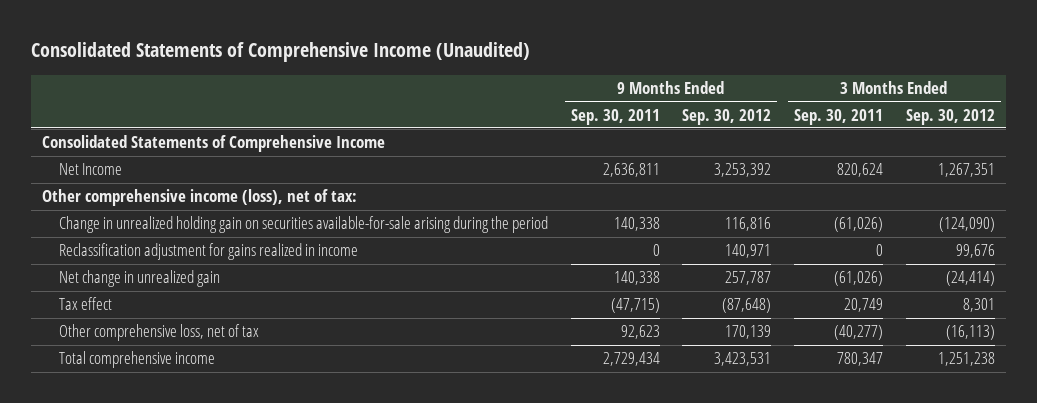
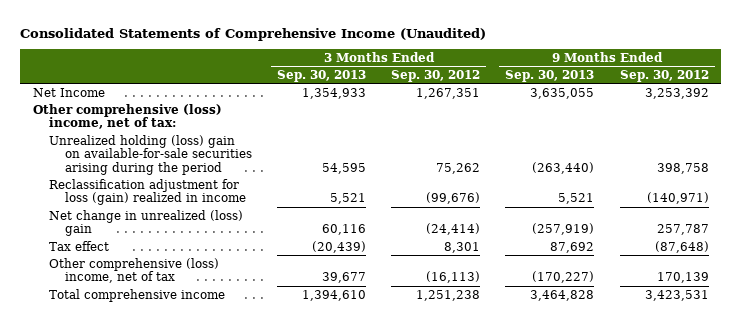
- | 9 Months Ended Sep. 30, 2011 | 9 Months Ended Sep. 30, 2012 | 3 Months Ended Sep. 30, 2011 | 3 Months Ended Sep. 30, 2012
+ | 3 Months Ended Sep. 30, 2013 | 3 Months Ended Sep. 30, 2012 | 9 Months Ended Sep. 30, 2013 | 9 Months Ended Sep. 30, 2012
- Consolidated Statements of Comprehensive Income
- Other comprehensive income (loss), net of tax:
- Change in unrealized holding gain on securities available-for-sale arising during the period | 140,338 | 116,816 | (61,026) | (124,090)
- Reclassification adjustment for gains realized in income | 0 | 140,971 | 0 | 99,676
- Net change in unrealized gain | 140,338 | 257,787 | (61,026) | (24,414)
+ Other comprehensive (loss) income, net of tax:
+ Unrealized holding (loss) gain on available-for-sale securities arising during the period | 54,595 | 75,262 | (263,440) | 398,758
+ Reclassification adjustment for loss (gain) realized in income | 5,521 | (99,676) | 5,521 | (140,971)
+ Net change in unrealized (loss) gain | 60,116 | (24,414) | (257,919) | 257,787
- Other comprehensive loss, net of tax | 92,623 | 170,139 | (40,277) | (16,113)
+ Other comprehensive (loss) income, net of tax | 39,677 | (16,113) | (170,227) | 170,139

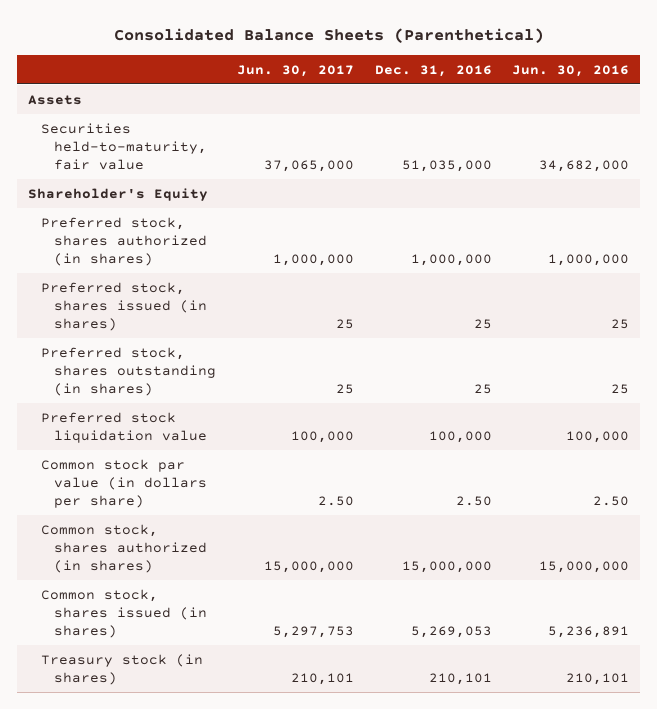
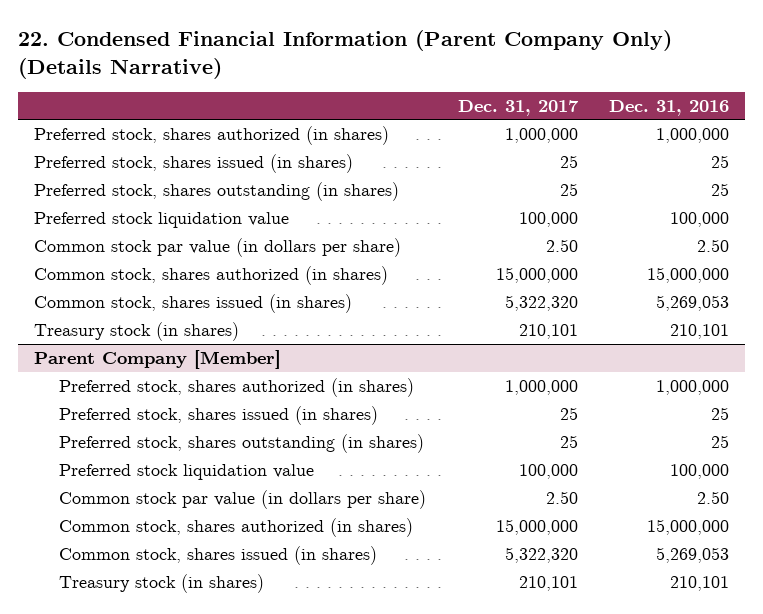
- Consolidated Balance Sheets (Parenthetical)
+ 22. Condensed Financial Information (Parent Company Only) (Details Narrative)
- | Jun. 30, 2017 | Dec. 31, 2016 | Jun. 30, 2016
+ | Dec. 31, 2017 | Dec. 31, 2016
- Assets
- Securities held-to-maturity, fair value | 37,065,000 | 51,035,000 | 34,682,000
- Shareholder's Equity
+ Parent Company [Member]
+ Preferred stock, shares authorized (in shares) | 1,000,000 | 1,000,000
+ Preferred stock, shares issued (in shares) | 25 | 25
+ Preferred stock, shares outstanding (in shares) | 25 | 25
+ Preferred stock liquidation value | 100,000 | 100,000
+ Common stock par value (in dollars per share) | 2.50 | 2.50
+ Common stock, shares authorized (in shares) | 15,000,000 | 15,000,000
+ Common stock, shares issued (in shares) | 5,322,320 | 5,269,053
+ Treasury stock (in shares) | 210,101 | 210,101

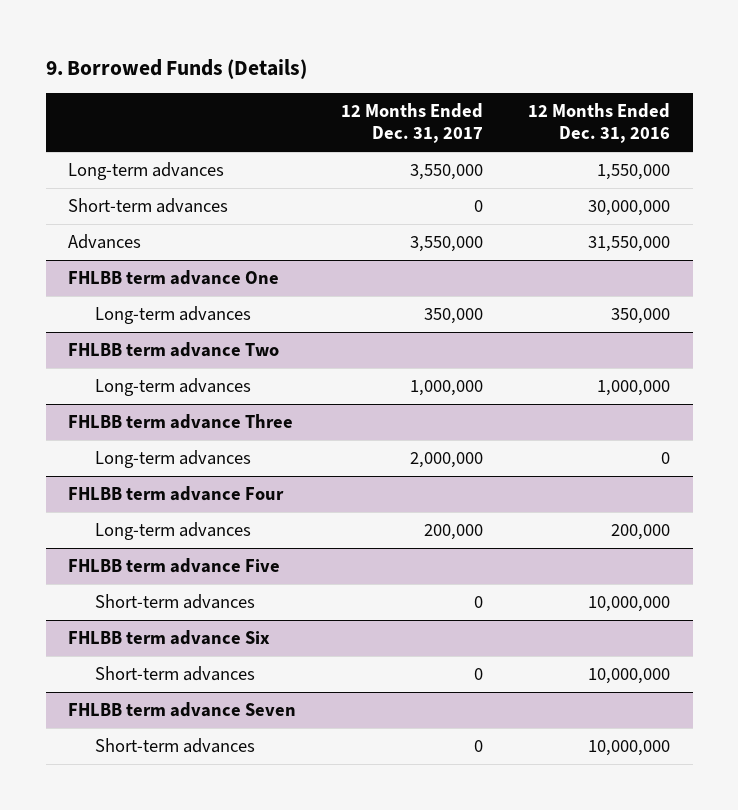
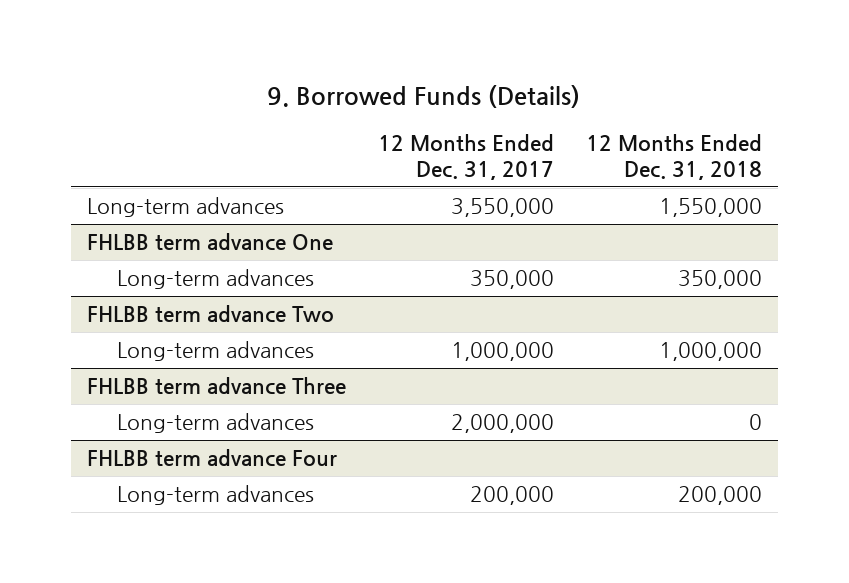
- | 12 Months Ended Dec. 31, 2017 | 12 Months Ended Dec. 31, 2016
+ | 12 Months Ended Dec. 31, 2017 | 12 Months Ended Dec. 31, 2018
- Short-term advances | 0 | 30,000,000
- Advances | 3,550,000 | 31,550,000
- FHLBB term advance Five
- Short-term advances | 0 | 10,000,000
- FHLBB term advance Six
- Short-term advances | 0 | 10,000,000
- FHLBB term advance Seven
- Short-term advances | 0 | 10,000,000

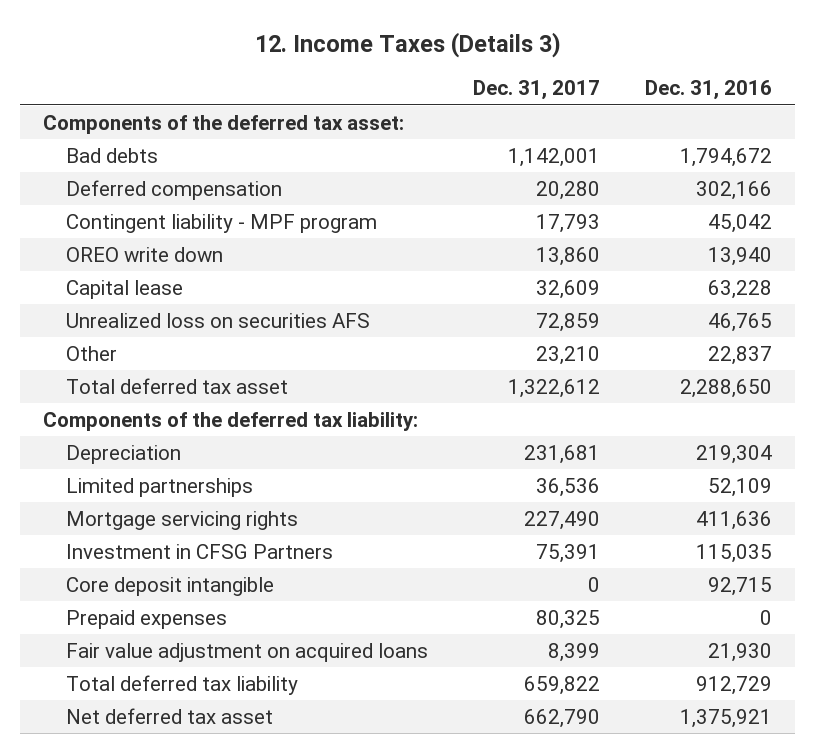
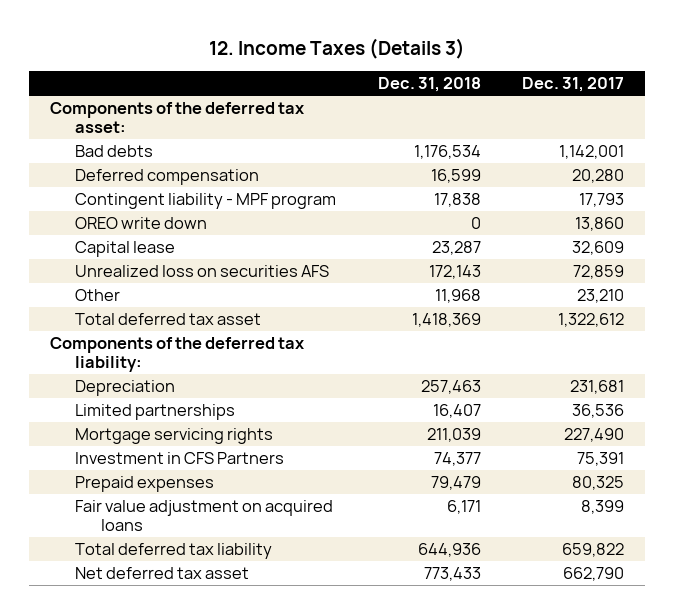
- | Dec. 31, 2017 | Dec. 31, 2016
+ | Dec. 31, 2018 | Dec. 31, 2017
- Investment in CFSG Partners | 75,391 | 115,035
- Core deposit intangible | 0 | 92,715
+ Investment in CFS Partners | 74,377 | 75,391

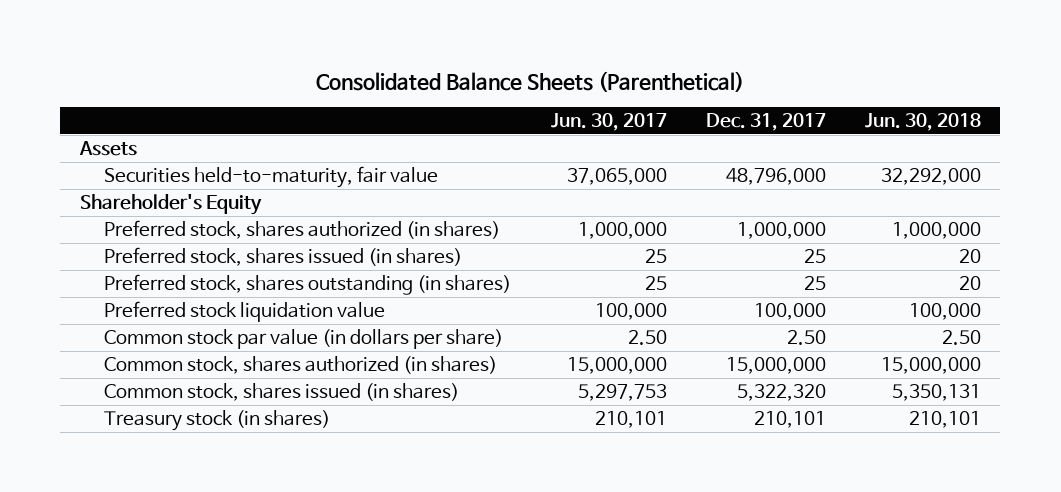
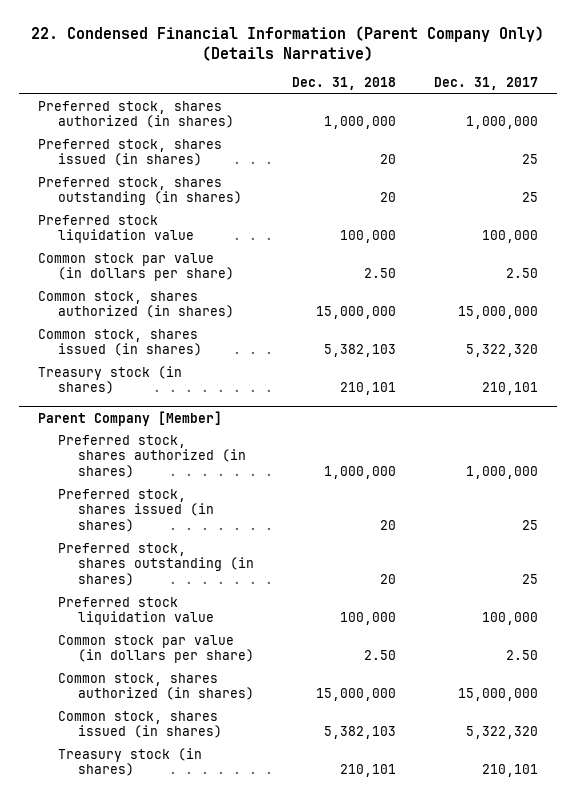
- Consolidated Balance Sheets (Parenthetical)
+ 22. Condensed Financial Information (Parent Company Only) (Details Narrative)
- | Jun. 30, 2017 | Dec. 31, 2017 | Jun. 30, 2018
+ | Dec. 31, 2018 | Dec. 31, 2017
- Assets
- Securities held-to-maturity, fair value | 37,065,000 | 48,796,000 | 32,292,000
- Shareholder's Equity
+ Parent Company [Member]
+ Preferred stock, shares authorized (in shares) | 1,000,000 | 1,000,000
+ Preferred stock, shares issued (in shares) | 20 | 25
+ Preferred stock, shares outstanding (in shares) | 20 | 25
+ Preferred stock liquidation value | 100,000 | 100,000
+ Common stock par value (in dollars per share) | 2.50 | 2.50
+ Common stock, shares authorized (in shares) | 15,000,000 | 15,000,000
+ Common stock, shares issued (in shares) | 5,382,103 | 5,322,320
+ Treasury stock (in shares) | 210,101 | 210,101

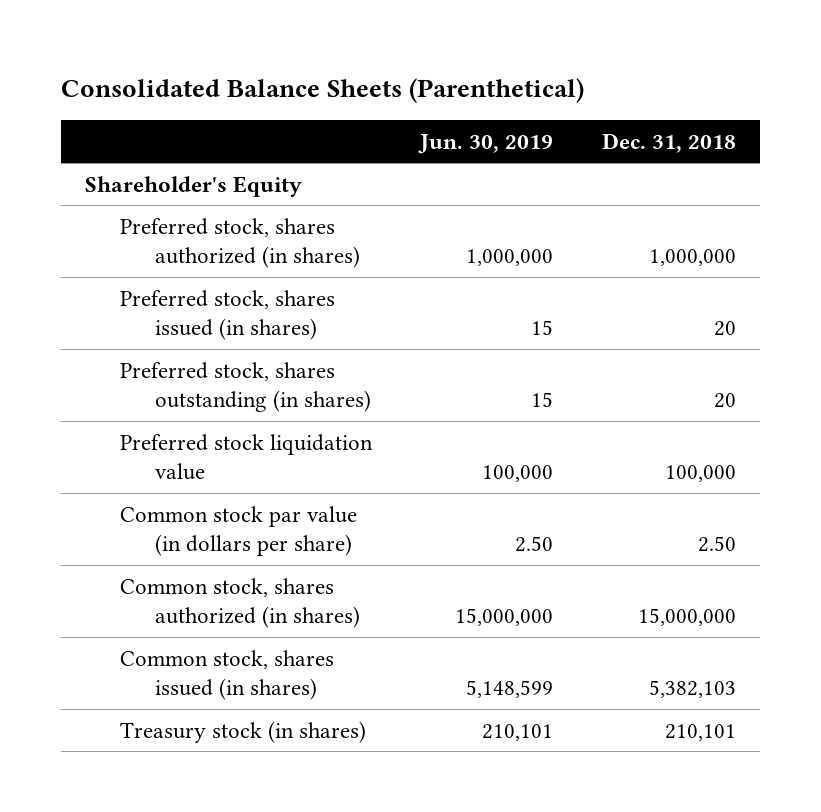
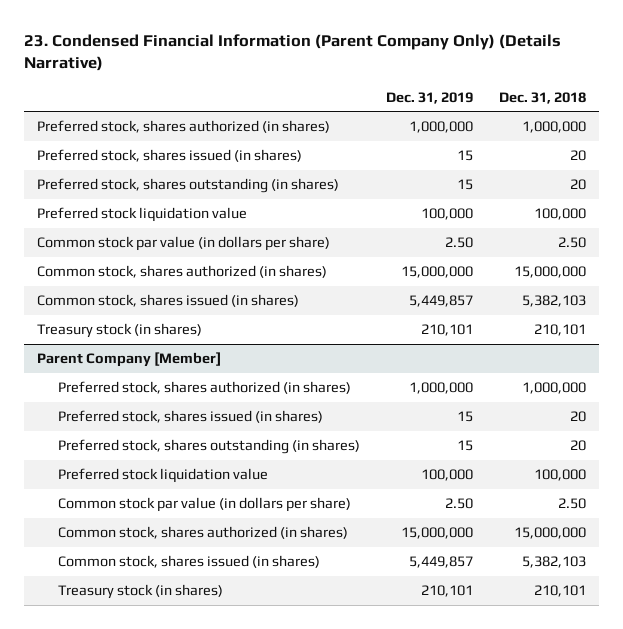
- Consolidated Balance Sheets (Parenthetical)
+ 23. Condensed Financial Information (Parent Company Only) (Details Narrative)
- | Jun. 30, 2019 | Dec. 31, 2018
+ | Dec. 31, 2019 | Dec. 31, 2018
- Shareholder's Equity
+ Parent Company [Member]
+ Preferred stock, shares authorized (in shares) | 1,000,000 | 1,000,000
+ Preferred stock, shares issued (in shares) | 15 | 20
+ Preferred stock, shares outstanding (in shares) | 15 | 20
+ Preferred stock liquidation value | 100,000 | 100,000
+ Common stock par value (in dollars per share) | 2.50 | 2.50
+ Common stock, shares authorized (in shares) | 15,000,000 | 15,000,000
+ Common stock, shares issued (in shares) | 5,449,857 | 5,382,103
+ Treasury stock (in shares) | 210,101 | 210,101

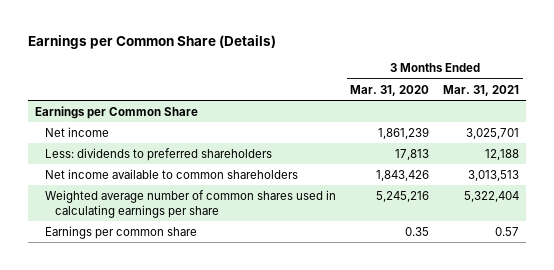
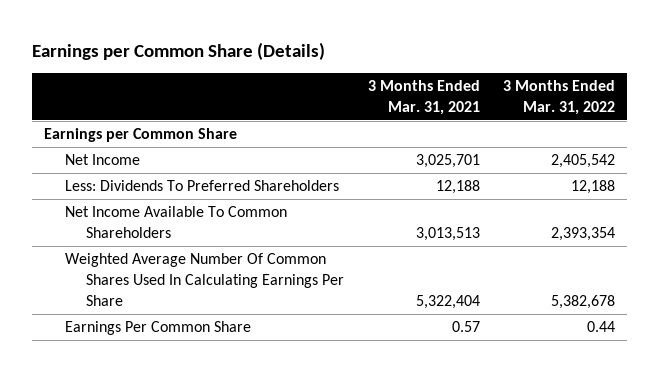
- | 3 Months Ended Mar. 31, 2020 | 3 Months Ended Mar. 31, 2021
+ | 3 Months Ended Mar. 31, 2021 | 3 Months Ended Mar. 31, 2022
- Net income | 1,861,239 | 3,025,701
- Less: dividends to preferred shareholders | 17,813 | 12,188
- Net income available to common shareholders | 1,843,426 | 3,013,513
- Weighted average number of common shares used in calculating earnings per share | 5,245,216 | 5,322,404
- Earnings per common share | 0.35 | 0.57
+ Net Income | 3,025,701 | 2,405,542
+ Less: Dividends To Preferred Shareholders | 12,188 | 12,188
+ Net Income Available To Common Shareholders | 3,013,513 | 2,393,354
+ Weighted Average Number Of Common Shares Used In Calculating Earnings Per Share | 5,322,404 | 5,382,678
+ Earnings Per Common Share | 0.57 | 0.44

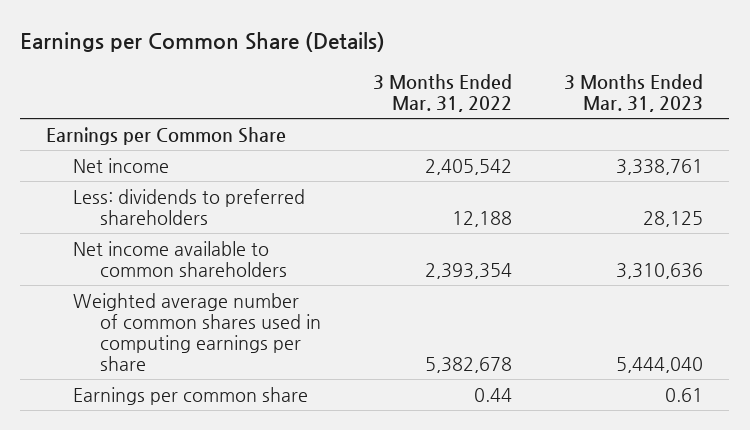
- | 3 Months Ended Mar. 31, 2021 | 3 Months Ended Mar. 31, 2022
+ | 3 Months Ended Mar. 31, 2022 | 3 Months Ended Mar. 31, 2023
- Net Income | 3,025,701 | 2,405,542
- Less: Dividends To Preferred Shareholders | 12,188 | 12,188
- Net Income Available To Common Shareholders | 3,013,513 | 2,393,354
- Weighted Average Number Of Common Shares Used In Calculating Earnings Per Share | 5,322,404 | 5,382,678
- Earnings Per Common Share | 0.57 | 0.44
+ Net income | 2,405,542 | 3,338,761
+ Less: dividends to preferred shareholders | 12,188 | 28,125
+ Net income available to common shareholders | 2,393,354 | 3,310,636
+ Weighted average number of common shares used in computing earnings per share | 5,382,678 | 5,444,040
+ Earnings per common share | 0.44 | 0.61

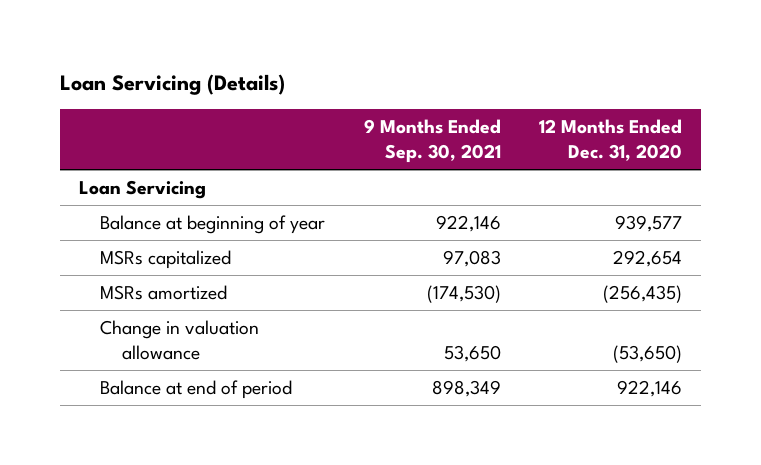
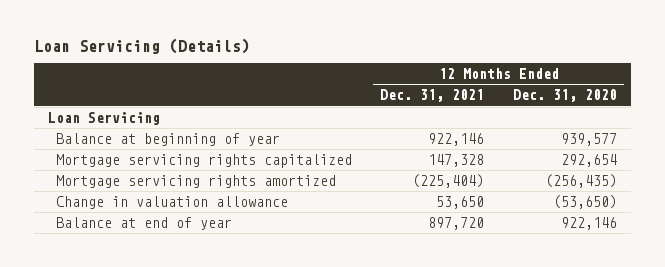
- | 9 Months Ended Sep. 30, 2021 | 12 Months Ended Dec. 31, 2020
+ | 12 Months Ended Dec. 31, 2021 | 12 Months Ended Dec. 31, 2020
- MSRs capitalized | 97,083 | 292,654
- MSRs amortized | (174,530) | (256,435)
+ Mortgage servicing rights capitalized | 147,328 | 292,654
+ Mortgage servicing rights amortized | (225,404) | (256,435)
- Balance at end of period | 898,349 | 922,146
+ Balance at end of year | 897,720 | 922,146

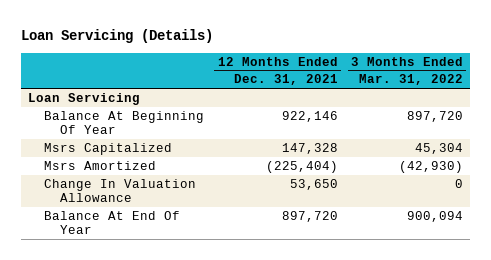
- | 12 Months Ended Dec. 31, 2021 | 12 Months Ended Dec. 31, 2020
+ | 12 Months Ended Dec. 31, 2021 | 3 Months Ended Mar. 31, 2022
- Balance at beginning of year | 922,146 | 939,577
- Mortgage servicing rights capitalized | 147,328 | 292,654
- Mortgage servicing rights amortized | (225,404) | (256,435)
- Change in valuation allowance | 53,650 | (53,650)
- Balance at end of year | 897,720 | 922,146
+ Balance At Beginning Of Year | 922,146 | 897,720
+ Msrs Capitalized | 147,328 | 45,304
+ Msrs Amortized | (225,404) | (42,930)
+ Change In Valuation Allowance | 53,650 | 0
+ Balance At End Of Year | 897,720 | 900,094

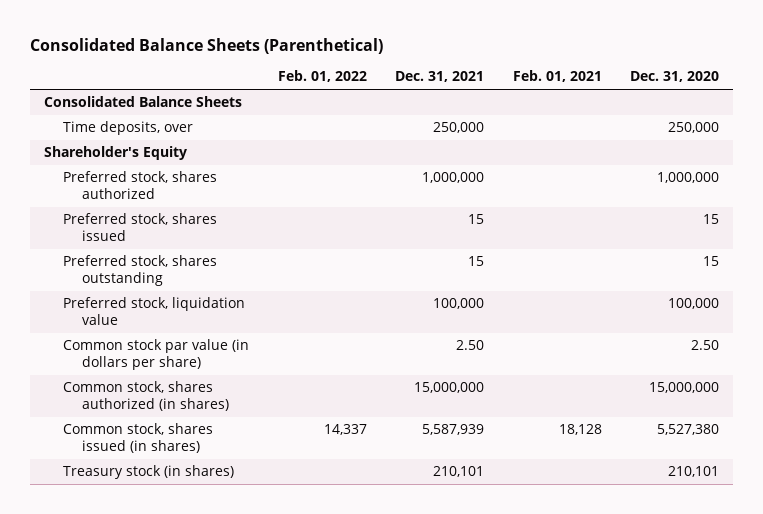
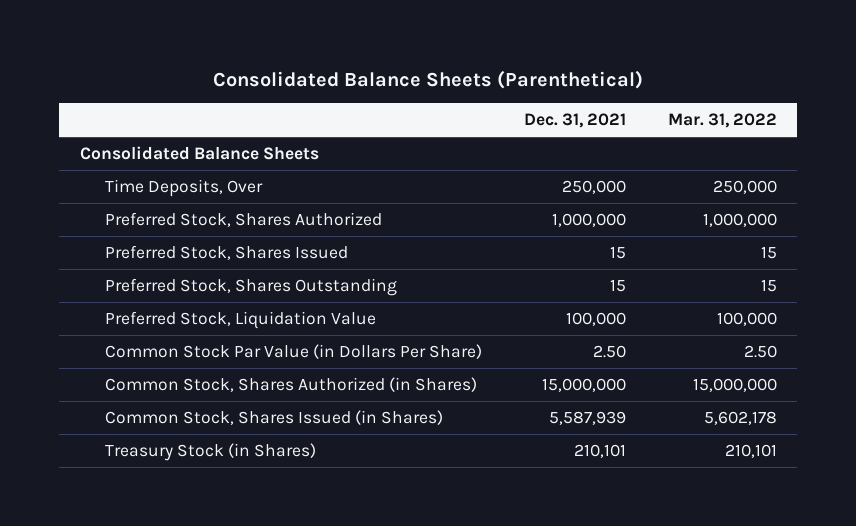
- | Feb. 01, 2022 | Dec. 31, 2021 | Feb. 01, 2021 | Dec. 31, 2020
+ | Dec. 31, 2021 | Mar. 31, 2022
- Time deposits, over | | 250,000 | | 250,000
- Shareholder's Equity
- Preferred stock, shares authorized | | 1,000,000 | | 1,000,000
- Preferred stock, shares issued | | 15 | | 15
- Preferred stock, shares outstanding | | 15 | | 15
- Preferred stock, liquidation value | | 100,000 | | 100,000
- Common stock par value (in dollars per share) | | 2.50 | | 2.50
- Common stock, shares authorized (in shares) | | 15,000,000 | | 15,000,000
- Common stock, shares issued (in shares) | 14,337 | 5,587,939 | 18,128 | 5,527,380
- Treasury stock (in shares) | | 210,101 | | 210,101
+ Time Deposits, Over | 250,000 | 250,000
+ Preferred Stock, Shares Authorized | 1,000,000 | 1,000,000
+ Preferred Stock, Shares Issued | 15 | 15
+ Preferred Stock, Shares Outstanding | 15 | 15
+ Preferred Stock, Liquidation Value | 100,000 | 100,000
+ Common Stock Par Value (in Dollars Per Share) | 2.50 | 2.50
+ Common Stock, Shares Authorized (in Shares) | 15,000,000 | 15,000,000
+ Common Stock, Shares Issued (in Shares) | 5,587,939 | 5,602,178
+ Treasury Stock (in Shares) | 210,101 | 210,101

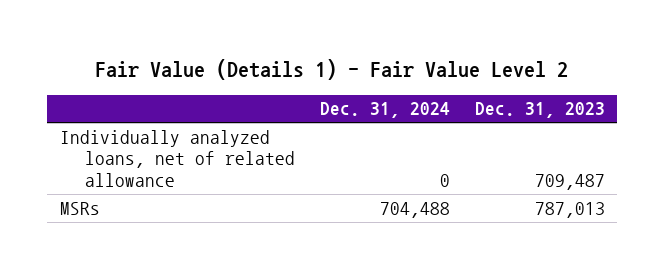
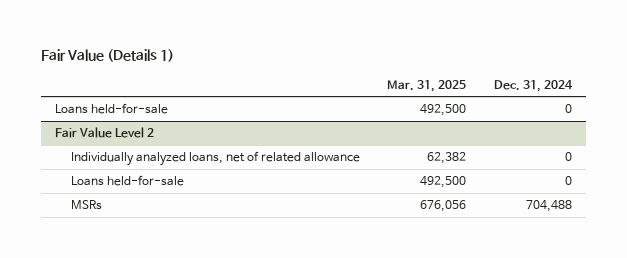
- Fair Value (Details 1) - Fair Value Level 2
+ Fair Value (Details 1)
- | Dec. 31, 2024 | Dec. 31, 2023
+ | Mar. 31, 2025 | Dec. 31, 2024
+ Loans held-for-sale | 492,500 | 0
+ Fair Value Level 2
+ Loans held-for-sale | 492,500 | 0

